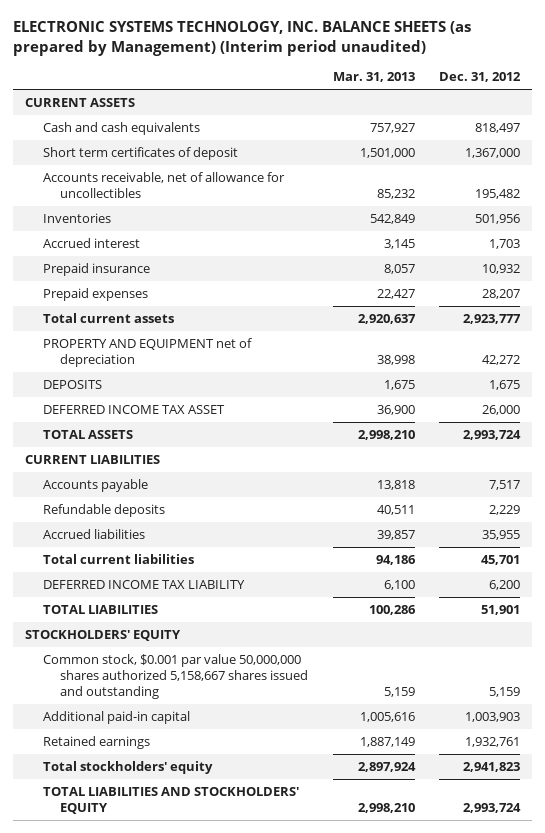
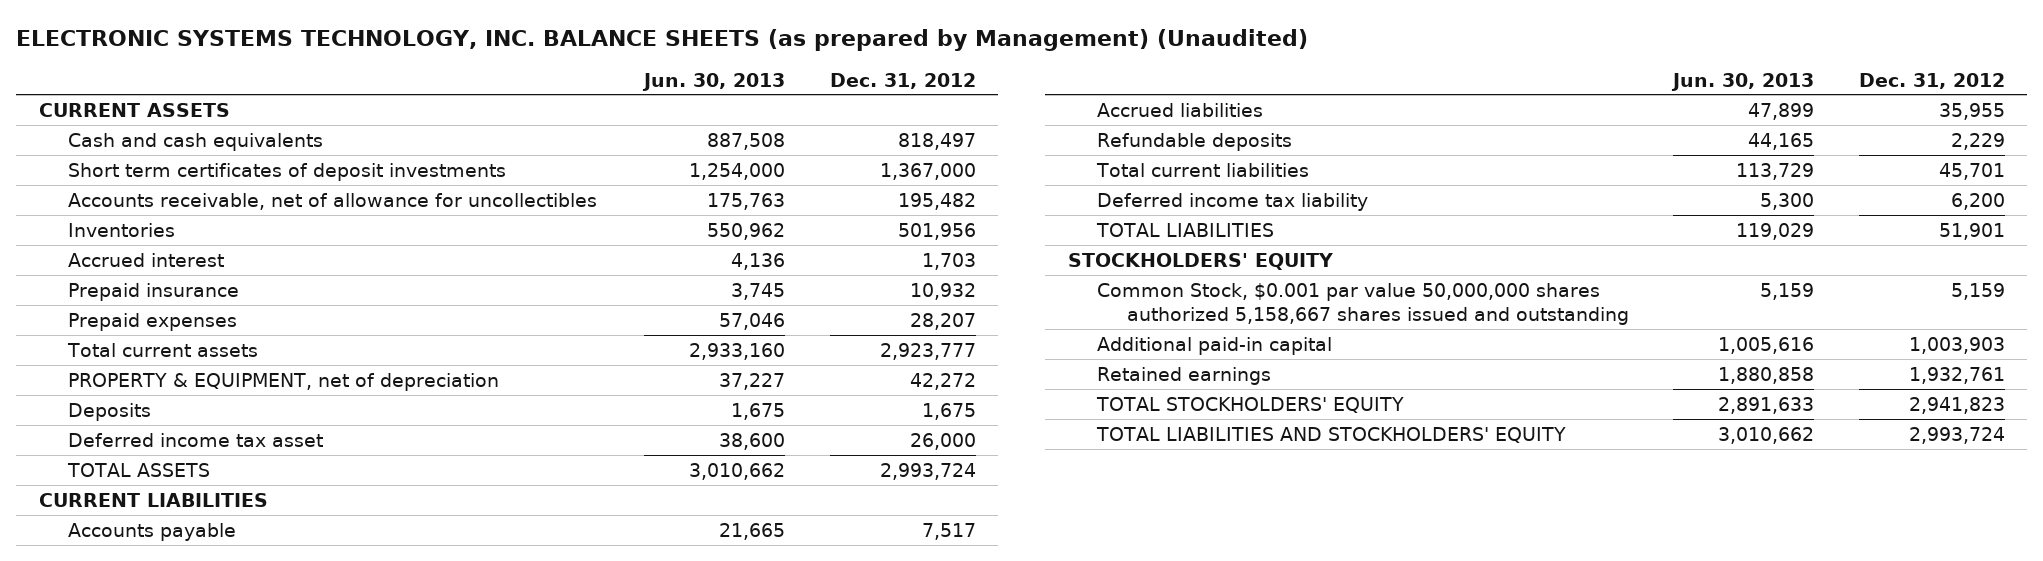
- ELECTRONIC SYSTEMS TECHNOLOGY, INC. BALANCE SHEETS (as prepared by Management) (Interim period unaudited)
+ ELECTRONIC SYSTEMS TECHNOLOGY, INC. BALANCE SHEETS (as prepared by Management) (Unaudited)
- | Mar. 31, 2013 | Dec. 31, 2012
+ | Jun. 30, 2013 | Dec. 31, 2012
- Short term certificates of deposit | 1,501,000 | 1,367,000
+ Short term certificates of deposit investments | 1,254,000 | 1,367,000
- PROPERTY AND EQUIPMENT net of depreciation | 38,998 | 42,272
- DEPOSITS | 1,675 | 1,675
- DEFERRED INCOME TAX ASSET | 36,900 | 26,000
+ PROPERTY & EQUIPMENT, net of depreciation | 37,227 | 42,272
+ Deposits | 1,675 | 1,675
+ Deferred income tax asset | 38,600 | 26,000
moved down: Refundable deposits | 44,165 | 2,229
- DEFERRED INCOME TAX LIABILITY | 6,100 | 6,200
+ Deferred income tax liability | 5,300 | 6,200
- Common stock, $0.001 par value 50,000,000 shares authorized 5,158,667 shares issued and outstanding | 5,159 | 5,159
+ Common Stock, $0.001 par value 50,000,000 shares authorized 5,158,667 shares issued and outstanding | 5,159 | 5,159
- Total stockholders' equity | 2,897,924 | 2,941,823
+ TOTAL STOCKHOLDERS' EQUITY | 2,891,633 | 2,941,823

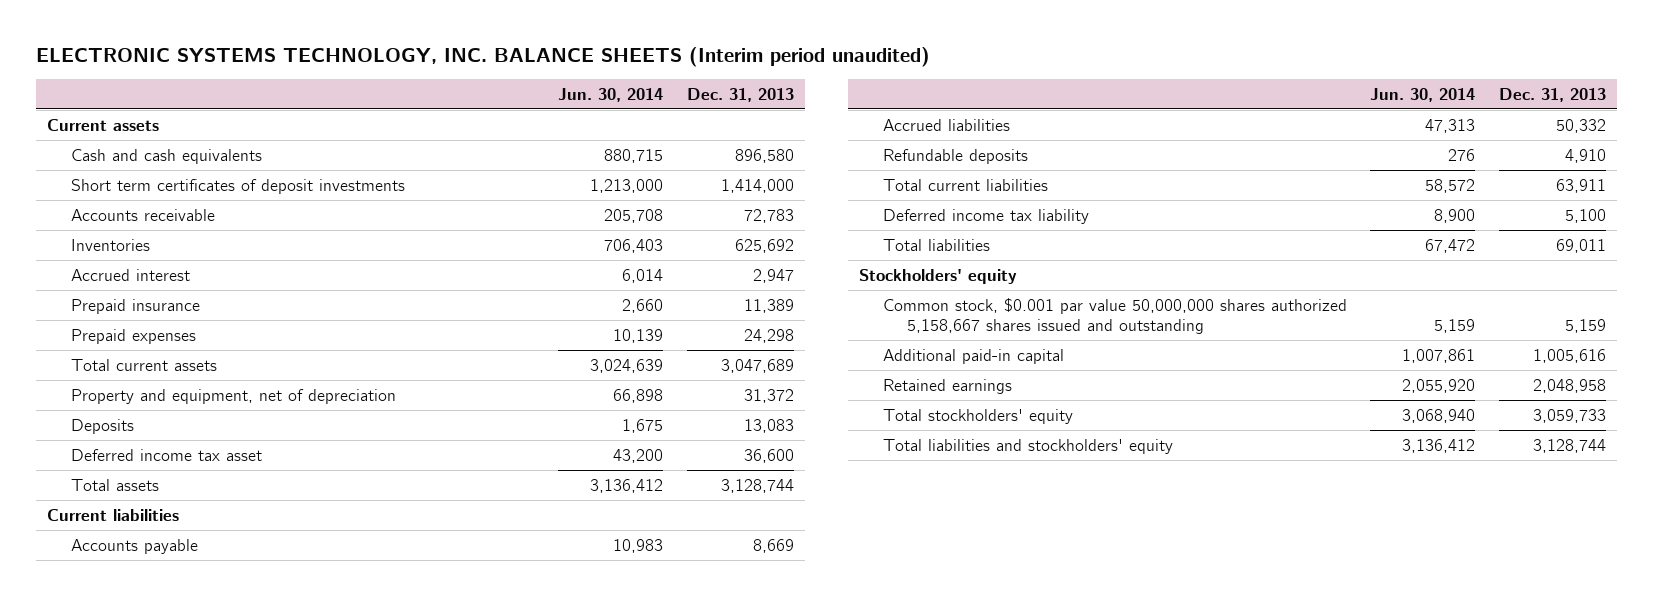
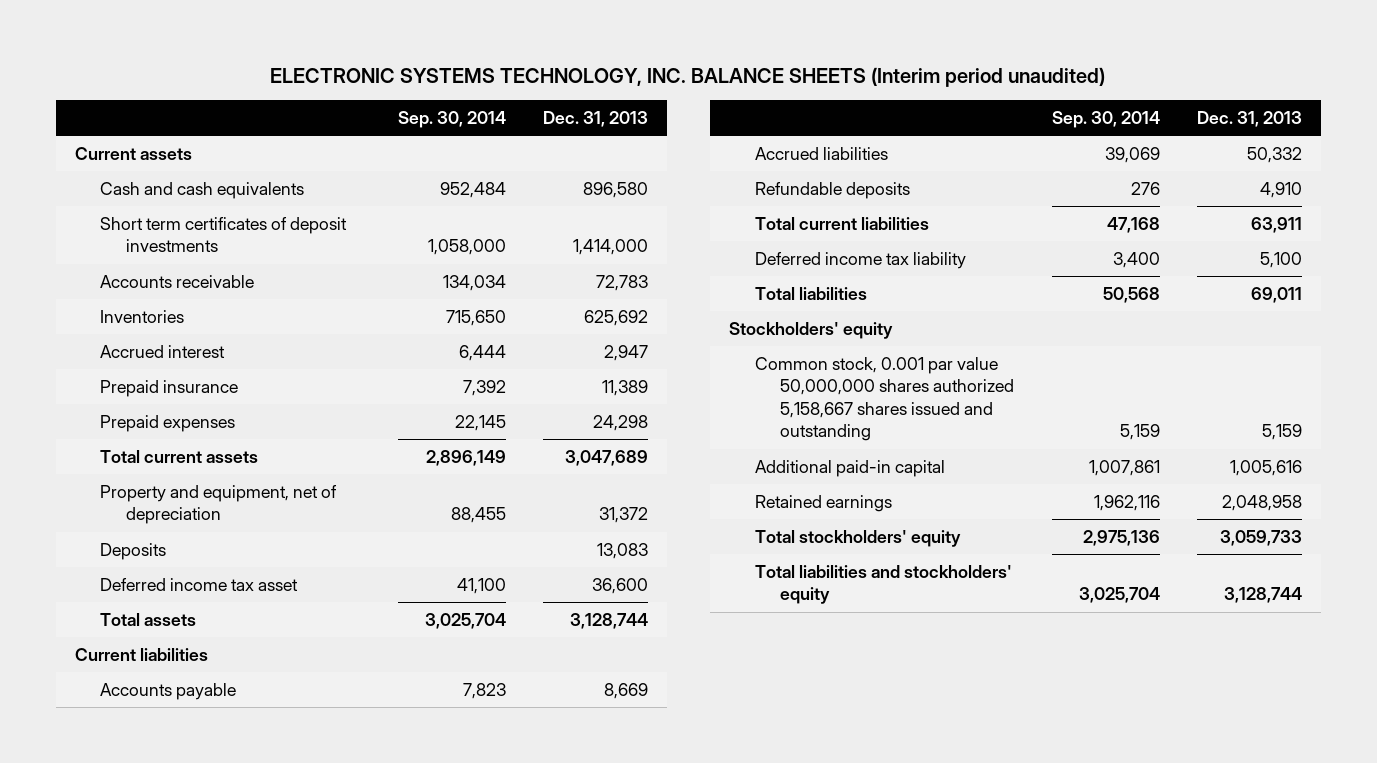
- | Jun. 30, 2014 | Dec. 31, 2013
+ | Sep. 30, 2014 | Dec. 31, 2013
- Common stock, $0.001 par value 50,000,000 shares authorized 5,158,667 shares issued and outstanding | 5,159 | 5,159
+ Common stock, 0.001 par value 50,000,000 shares authorized 5,158,667 shares issued and outstanding | 5,159 | 5,159

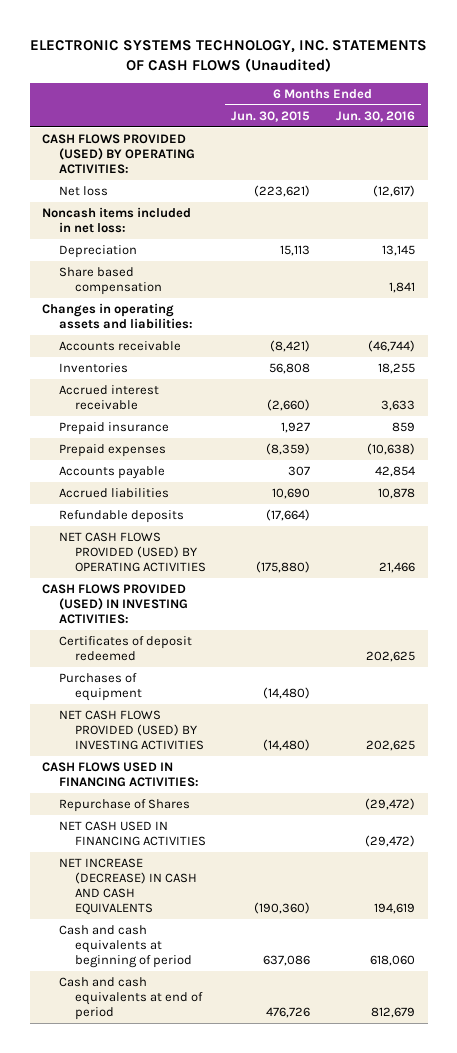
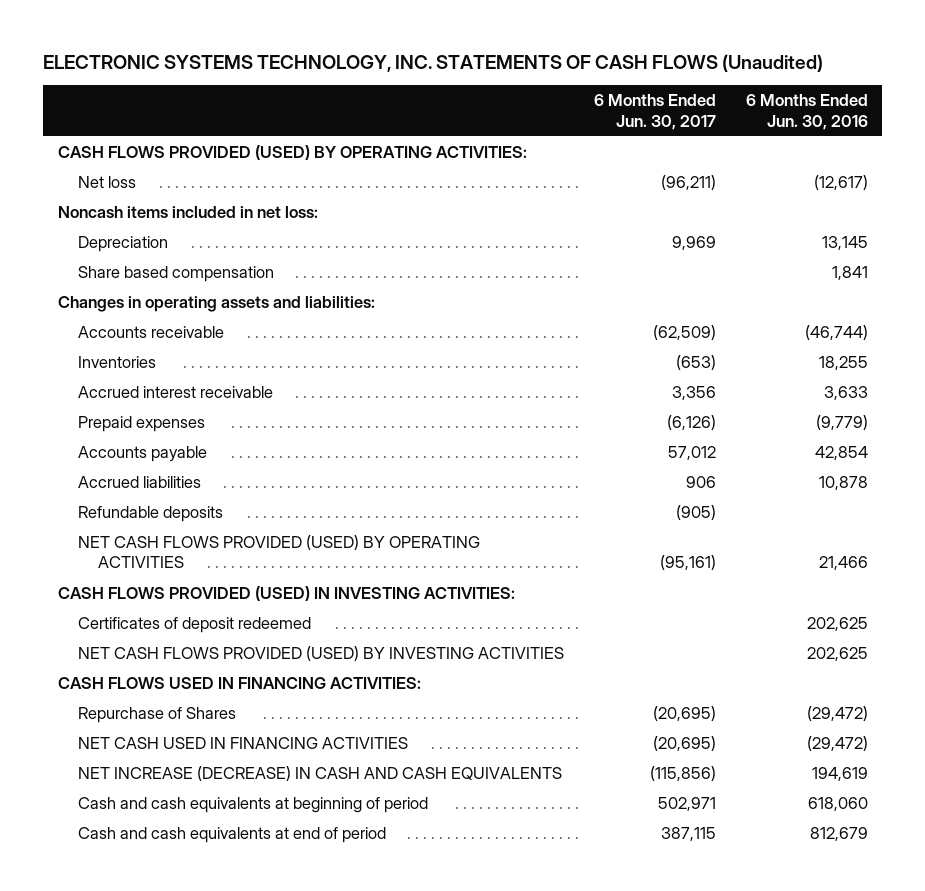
- | 6 Months Ended Jun. 30, 2015 | 6 Months Ended Jun. 30, 2016
+ | 6 Months Ended Jun. 30, 2017 | 6 Months Ended Jun. 30, 2016
- Prepaid insurance | 1,927 | 859
- Prepaid expenses | (8,359) | (10,638)
+ Prepaid expenses | (6,126) | (9,779)
- Purchases of equipment | (14,480) |

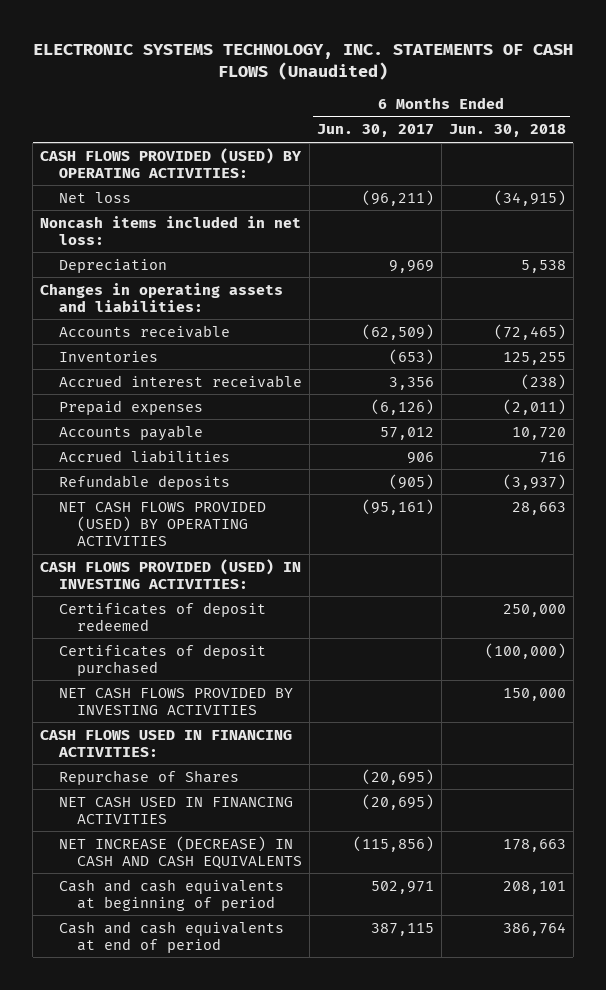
- | 6 Months Ended Jun. 30, 2017 | 6 Months Ended Jun. 30, 2016
+ | 6 Months Ended Jun. 30, 2017 | 6 Months Ended Jun. 30, 2018
- Share based compensation | | 1,841
- NET CASH FLOWS PROVIDED (USED) BY INVESTING ACTIVITIES | | 202,625
+ Certificates of deposit purchased | | (100,000)
+ NET CASH FLOWS PROVIDED BY INVESTING ACTIVITIES | | 150,000

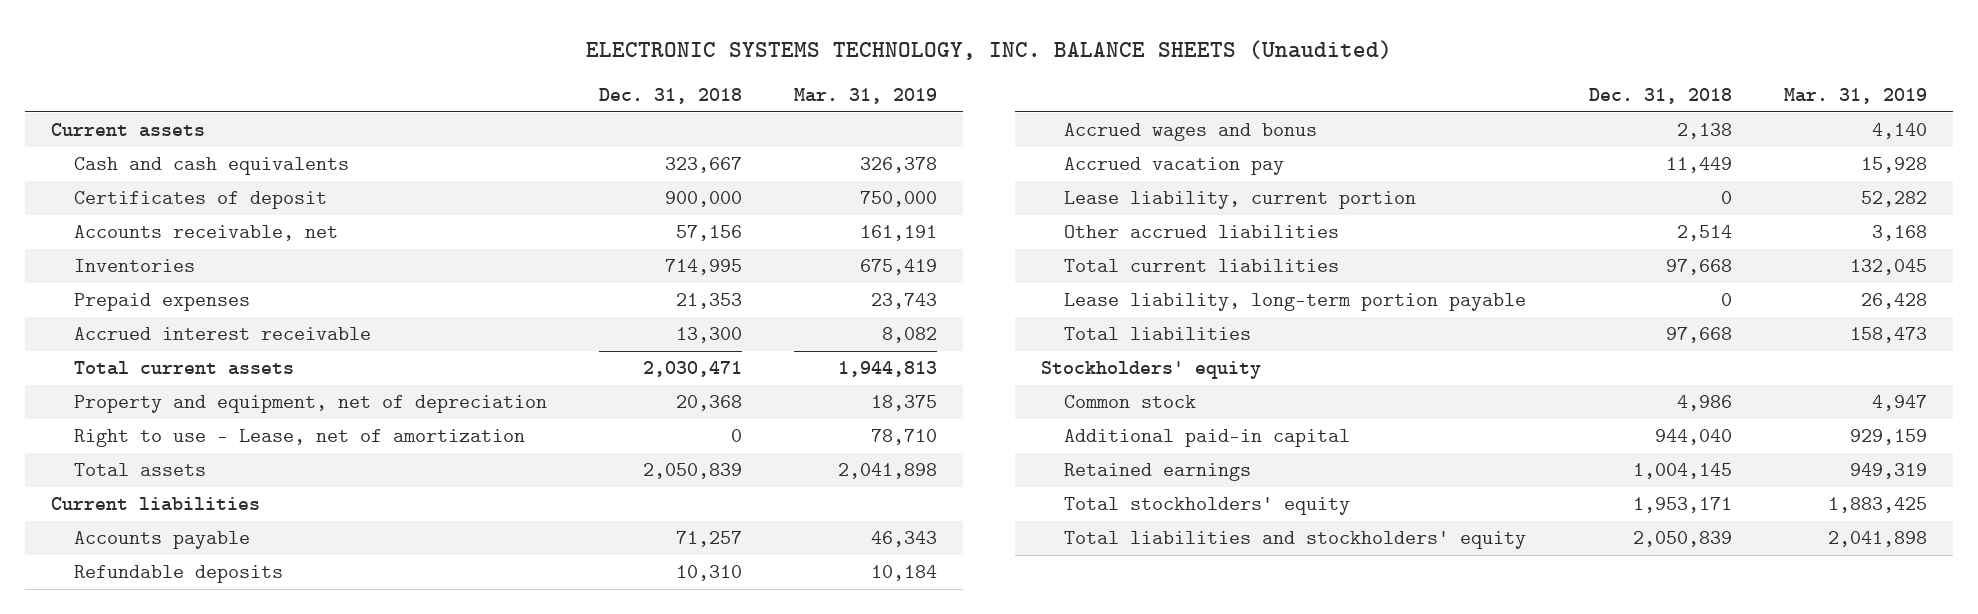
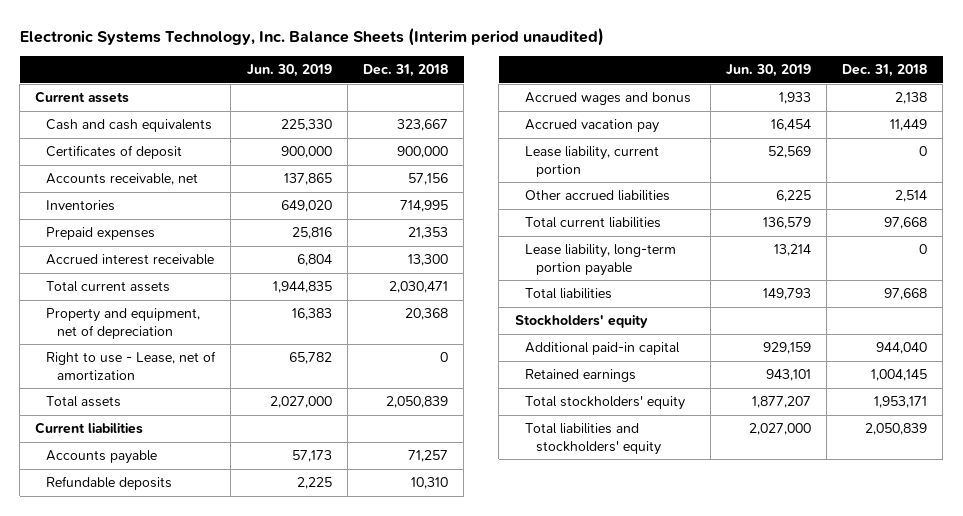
- ELECTRONIC SYSTEMS TECHNOLOGY, INC. BALANCE SHEETS (Unaudited)
+ Electronic Systems Technology, Inc. Balance Sheets (Interim period unaudited)
- | Dec. 31, 2018 | Mar. 31, 2019
+ | Jun. 30, 2019 | Dec. 31, 2018
- Common stock | 4,986 | 4,947

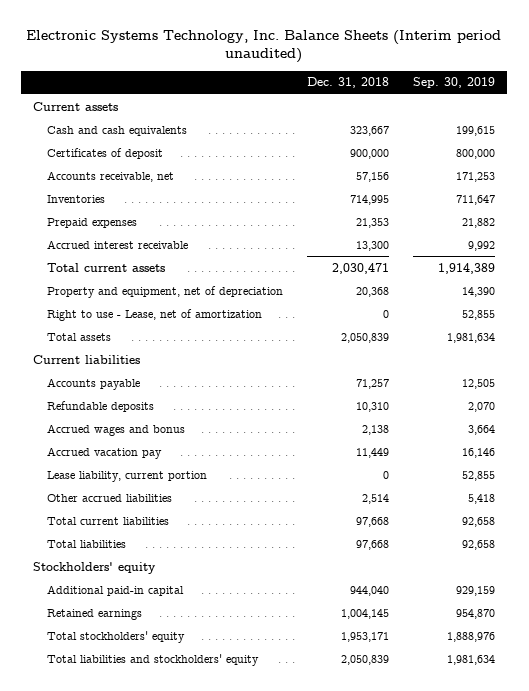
- | Jun. 30, 2019 | Dec. 31, 2018
+ | Dec. 31, 2018 | Sep. 30, 2019
- Lease liability, long-term portion payable | 13,214 | 0

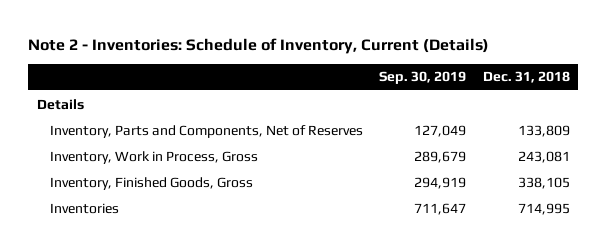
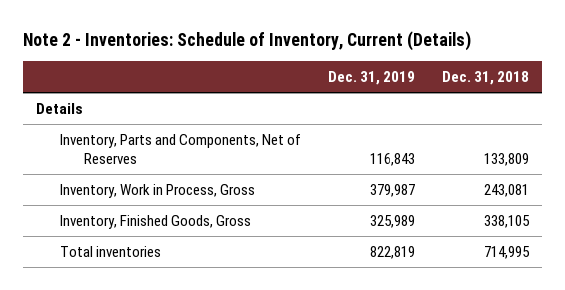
- | Sep. 30, 2019 | Dec. 31, 2018
+ | Dec. 31, 2019 | Dec. 31, 2018
- Inventories | 711,647 | 714,995
+ Total inventories | 822,819 | 714,995

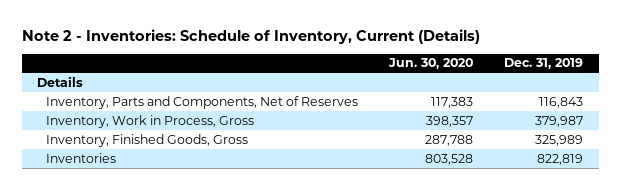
- | Dec. 31, 2019 | Dec. 31, 2018
+ | Jun. 30, 2020 | Dec. 31, 2019
- Total inventories | 822,819 | 714,995
+ Inventories | 803,528 | 822,819

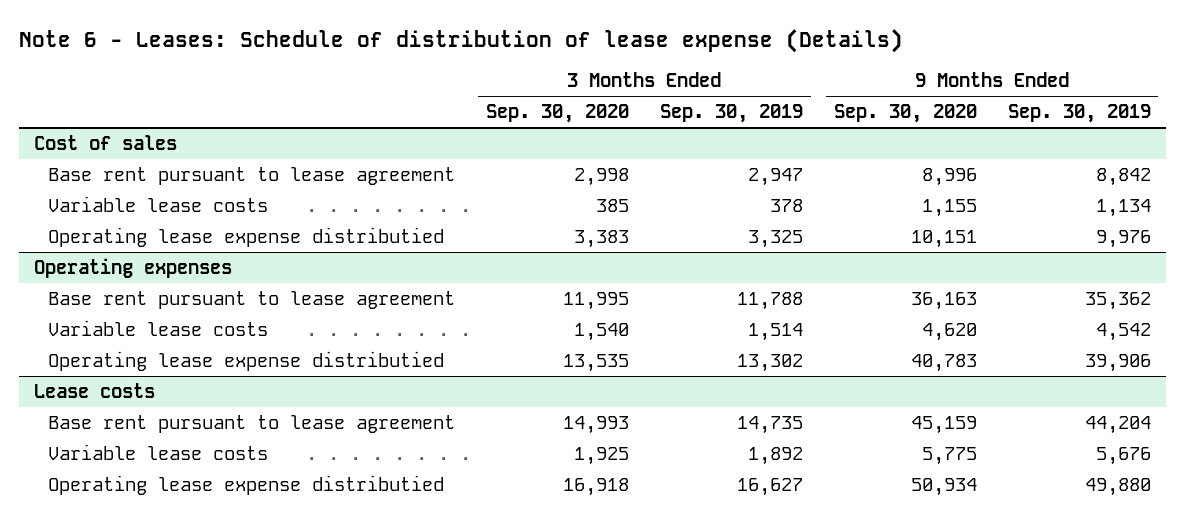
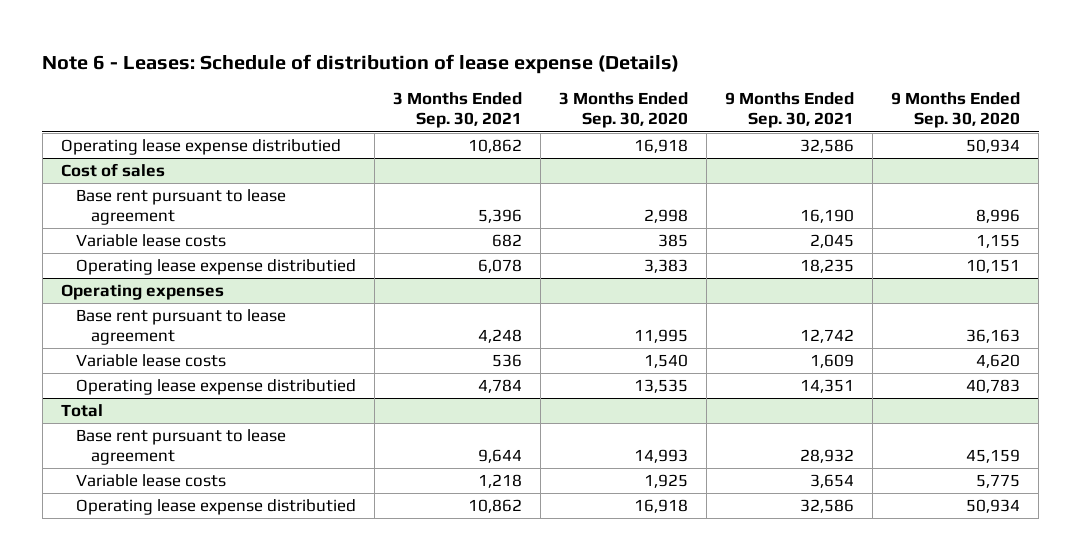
- | 3 Months Ended Sep. 30, 2020 | 3 Months Ended Sep. 30, 2019 | 9 Months Ended Sep. 30, 2020 | 9 Months Ended Sep. 30, 2019
+ | 3 Months Ended Sep. 30, 2021 | 3 Months Ended Sep. 30, 2020 | 9 Months Ended Sep. 30, 2021 | 9 Months Ended Sep. 30, 2020
+ Operating lease expense distributied | 10,862 | 16,918 | 32,586 | 50,934
- Lease costs
+ Total

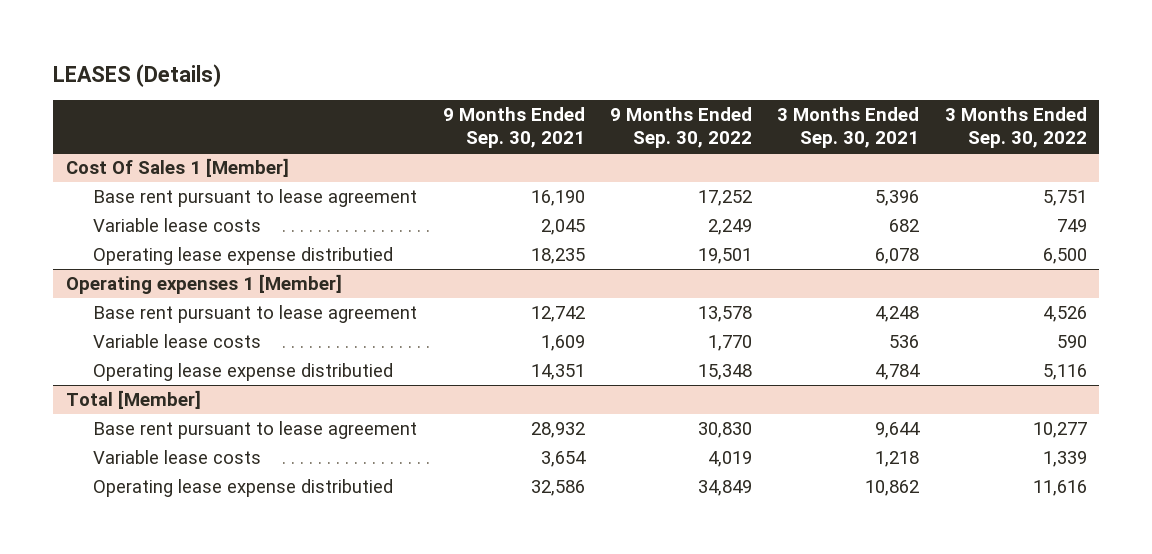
- Note 6 - Leases: Schedule of distribution of lease expense (Details)
+ LEASES (Details)
- | 3 Months Ended Sep. 30, 2021 | 3 Months Ended Sep. 30, 2020 | 9 Months Ended Sep. 30, 2021 | 9 Months Ended Sep. 30, 2020
+ | 9 Months Ended Sep. 30, 2021 | 9 Months Ended Sep. 30, 2022 | 3 Months Ended Sep. 30, 2021 | 3 Months Ended Sep. 30, 2022
- Operating lease expense distributied | 10,862 | 16,918 | 32,586 | 50,934
- Cost of sales
+ Cost Of Sales 1 [Member]
- Operating expenses
+ Operating expenses 1 [Member]
- Total
+ Total [Member]

